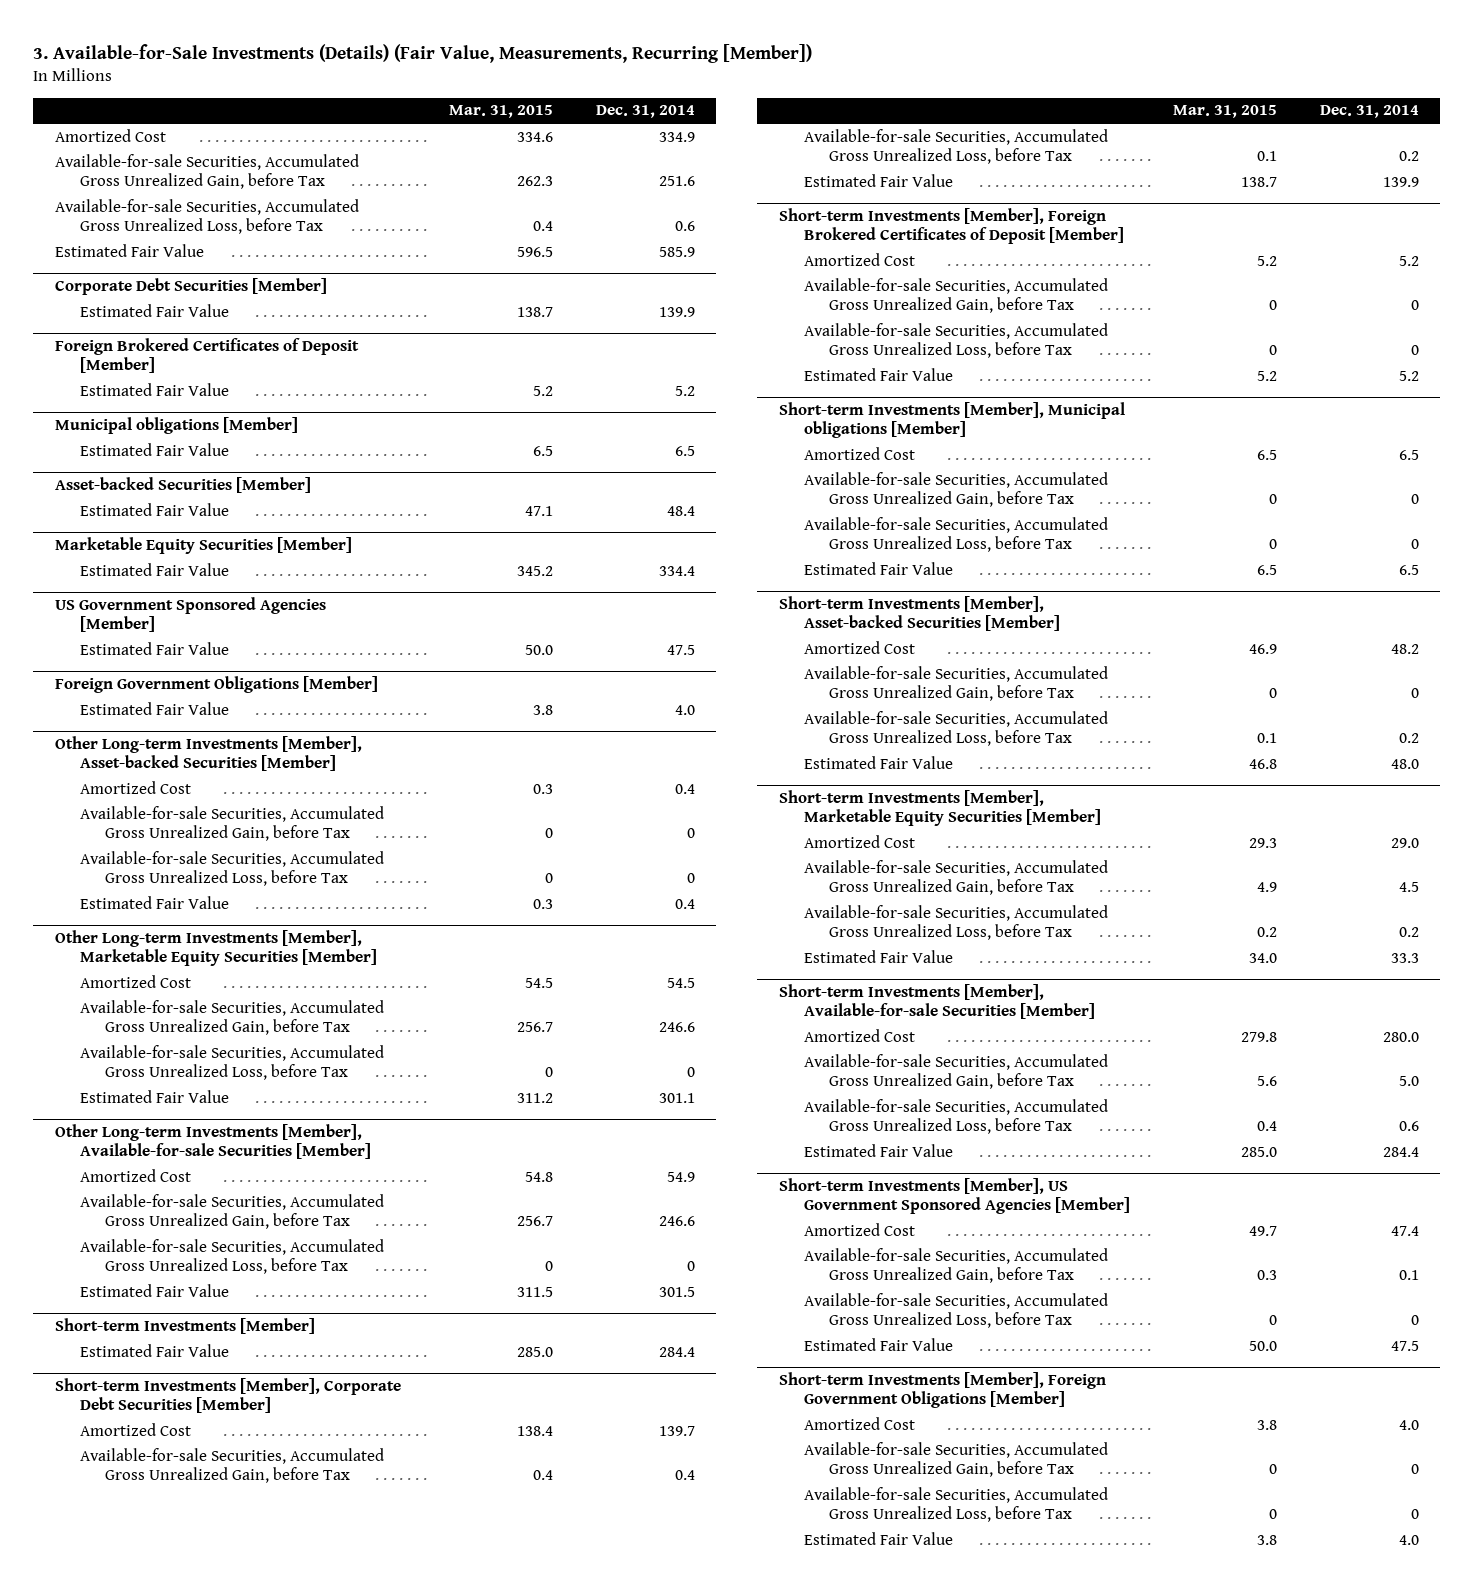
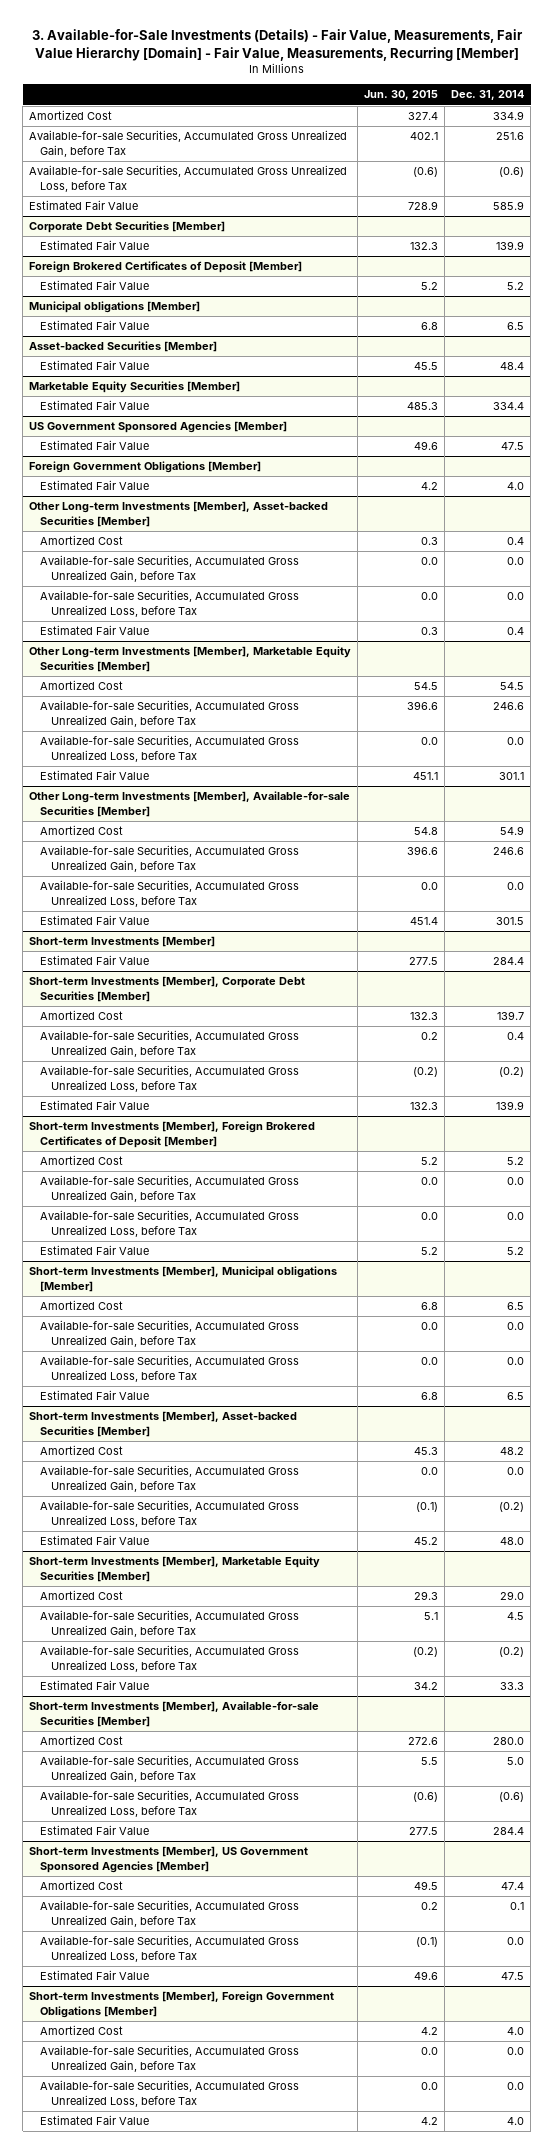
- 3. Available-for-Sale Investments (Details) (Fair Value, Measurements, Recurring [Member])
+ 3. Available-for-Sale Investments (Details) - Fair Value, Measurements, Fair Value Hierarchy [Domain] - Fair Value, Measurements, Recurring [Member]
- | Mar. 31, 2015 | Dec. 31, 2014
+ | Jun. 30, 2015 | Dec. 31, 2014
- Available-for-sale Securities, Accumulated Gross Unrealized Loss, before Tax | 0.4 | 0.6
+ Available-for-sale Securities, Accumulated Gross Unrealized Loss, before Tax | (0.6) | (0.6)
@ Other Long-term Investments [Member], Asset-backed Securities [Member]
- Available-for-sale Securities, Accumulated Gross Unrealized Gain, before Tax | 0 | 0
- Available-for-sale Securities, Accumulated Gross Unrealized Loss, before Tax | 0 | 0
+ Available-for-sale Securities, Accumulated Gross Unrealized Gain, before Tax | 0.0 | 0.0
+ Available-for-sale Securities, Accumulated Gross Unrealized Loss, before Tax | 0.0 | 0.0
@ Other Long-term Investments [Member], Marketable Equity Securities [Member]
- Available-for-sale Securities, Accumulated Gross Unrealized Loss, before Tax | 0 | 0
+ Available-for-sale Securities, Accumulated Gross Unrealized Loss, before Tax | 0.0 | 0.0
@ Other Long-term Investments [Member], Available-for-sale Securities [Member]
- Available-for-sale Securities, Accumulated Gross Unrealized Loss, before Tax | 0 | 0
+ Available-for-sale Securities, Accumulated Gross Unrealized Loss, before Tax | 0.0 | 0.0
@ Short-term Investments [Member], Corporate Debt Securities [Member]
- Available-for-sale Securities, Accumulated Gross Unrealized Loss, before Tax | 0.1 | 0.2
+ Available-for-sale Securities, Accumulated Gross Unrealized Loss, before Tax | (0.2) | (0.2)
@ Short-term Investments [Member], Foreign Brokered Certificates of Deposit [Member]
- Available-for-sale Securities, Accumulated Gross Unrealized Gain, before Tax | 0 | 0
- Available-for-sale Securities, Accumulated Gross Unrealized Loss, before Tax | 0 | 0
+ Available-for-sale Securities, Accumulated Gross Unrealized Gain, before Tax | 0.0 | 0.0
+ Available-for-sale Securities, Accumulated Gross Unrealized Loss, before Tax | 0.0 | 0.0
@ Short-term Investments [Member], Municipal obligations [Member]
- Available-for-sale Securities, Accumulated Gross Unrealized Gain, before Tax | 0 | 0
- Available-for-sale Securities, Accumulated Gross Unrealized Loss, before Tax | 0 | 0
+ Available-for-sale Securities, Accumulated Gross Unrealized Gain, before Tax | 0.0 | 0.0
+ Available-for-sale Securities, Accumulated Gross Unrealized Loss, before Tax | 0.0 | 0.0
@ Short-term Investments [Member], Asset-backed Securities [Member]
- Available-for-sale Securities, Accumulated Gross Unrealized Gain, before Tax | 0 | 0
- Available-for-sale Securities, Accumulated Gross Unrealized Loss, before Tax | 0.1 | 0.2
+ Available-for-sale Securities, Accumulated Gross Unrealized Gain, before Tax | 0.0 | 0.0
+ Available-for-sale Securities, Accumulated Gross Unrealized Loss, before Tax | (0.1) | (0.2)
@ Short-term Investments [Member], Marketable Equity Securities [Member]
- Available-for-sale Securities, Accumulated Gross Unrealized Loss, before Tax | 0.2 | 0.2
+ Available-for-sale Securities, Accumulated Gross Unrealized Loss, before Tax | (0.2) | (0.2)
@ Short-term Investments [Member], Available-for-sale Securities [Member]
- Available-for-sale Securities, Accumulated Gross Unrealized Loss, before Tax | 0.4 | 0.6
+ Available-for-sale Securities, Accumulated Gross Unrealized Loss, before Tax | (0.6) | (0.6)
@ Short-term Investments [Member], US Government Sponsored Agencies [Member]
- Available-for-sale Securities, Accumulated Gross Unrealized Loss, before Tax | 0 | 0
+ Available-for-sale Securities, Accumulated Gross Unrealized Loss, before Tax | (0.1) | 0.0
@ Short-term Investments [Member], Foreign Government Obligations [Member]
- Available-for-sale Securities, Accumulated Gross Unrealized Gain, before Tax | 0 | 0
- Available-for-sale Securities, Accumulated Gross Unrealized Loss, before Tax | 0 | 0
+ Available-for-sale Securities, Accumulated Gross Unrealized Gain, before Tax | 0.0 | 0.0
+ Available-for-sale Securities, Accumulated Gross Unrealized Loss, before Tax | 0.0 | 0.0

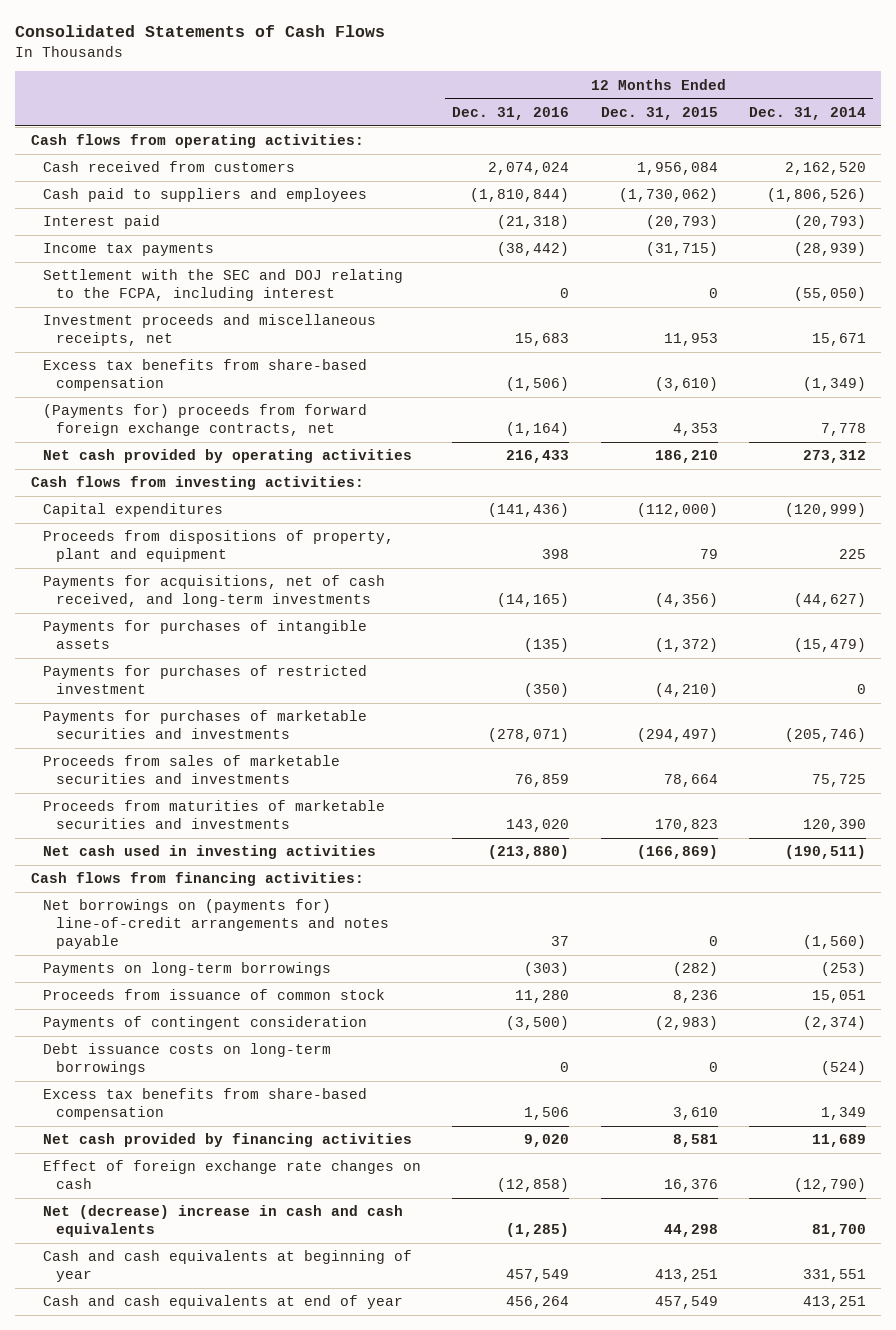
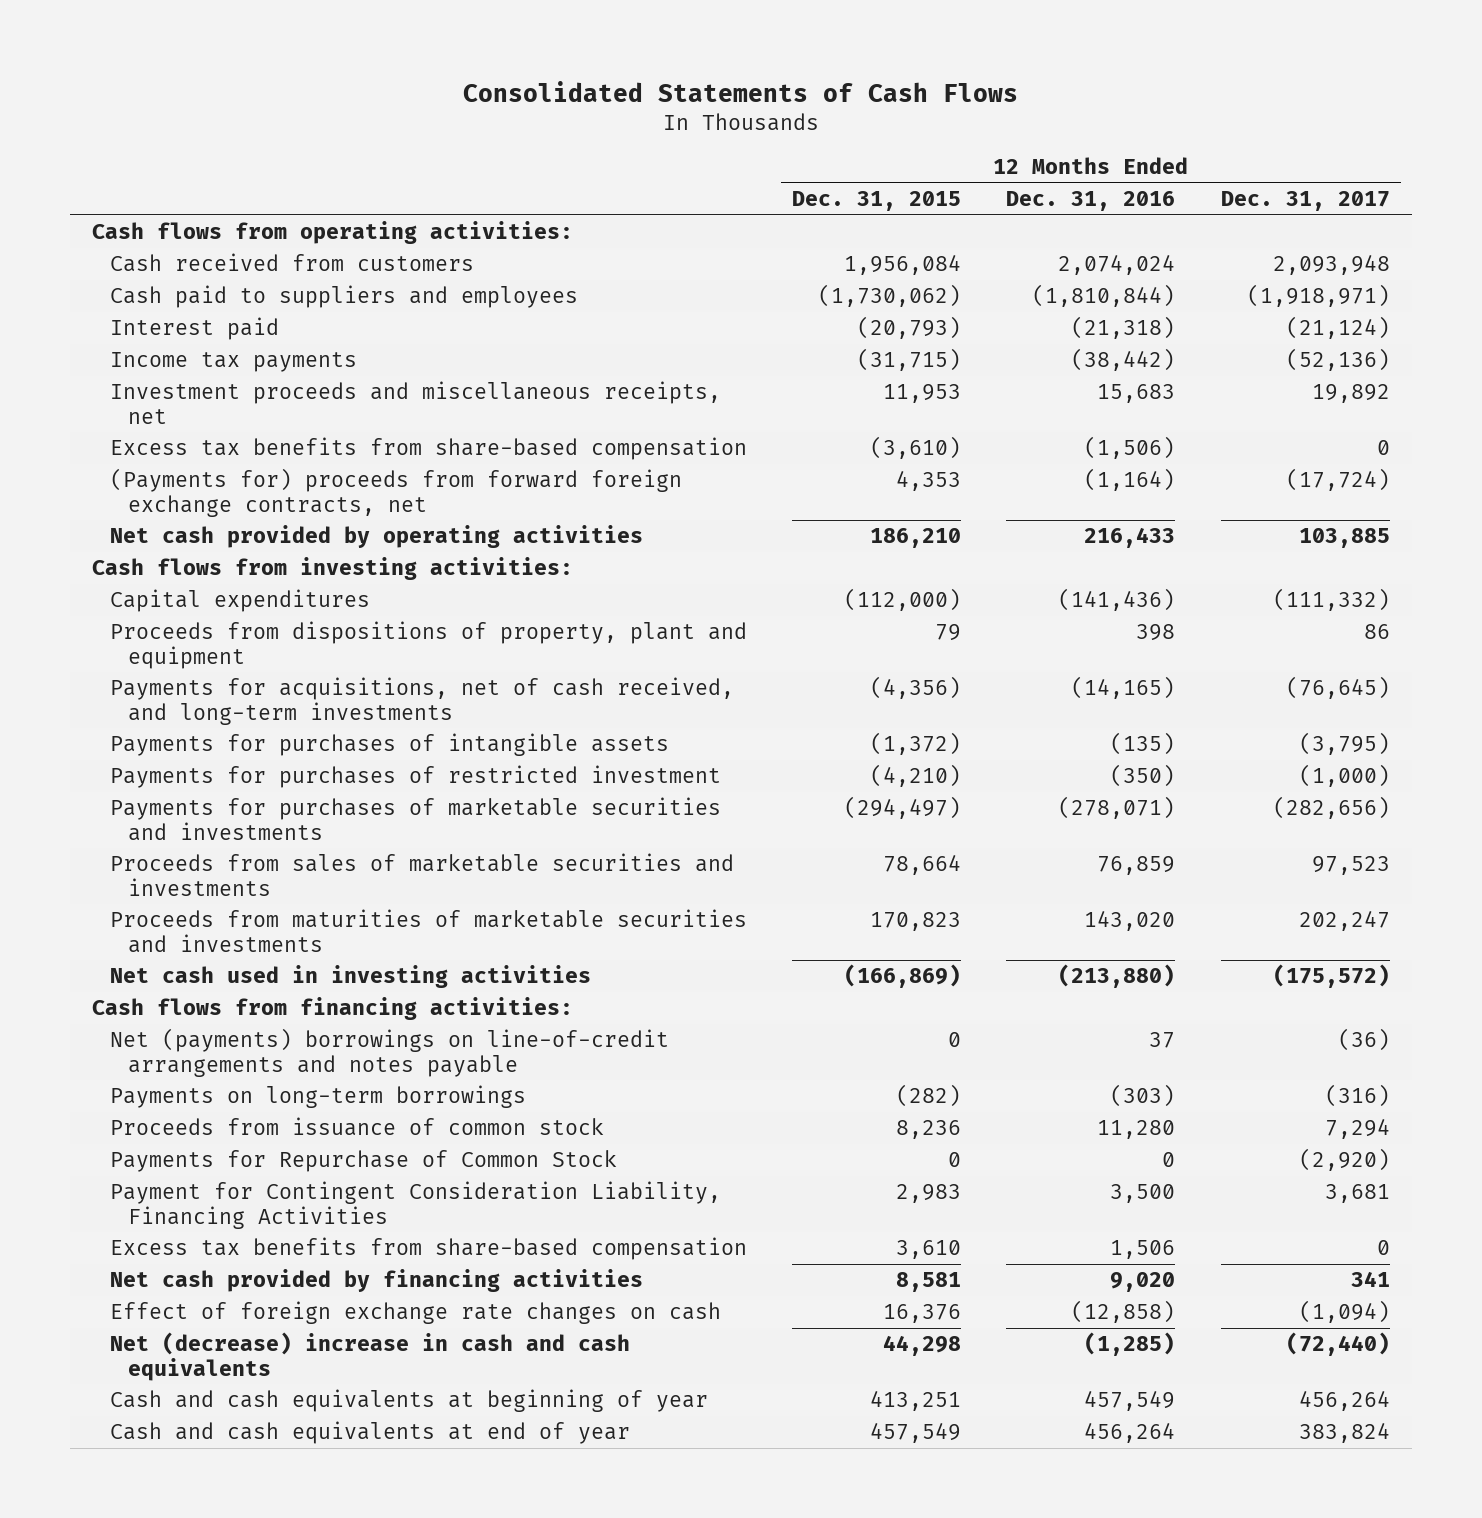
- | 12 Months Ended Dec. 31, 2016 | 12 Months Ended Dec. 31, 2015 | 12 Months Ended Dec. 31, 2014
+ | 12 Months Ended Dec. 31, 2015 | 12 Months Ended Dec. 31, 2016 | 12 Months Ended Dec. 31, 2017
- Settlement with the SEC and DOJ relating to the FCPA, including interest | 0 | 0 | (55,050)
- Net borrowings on (payments for) line-of-credit arrangements and notes payable | 37 | 0 | (1,560)
+ Net (payments) borrowings on line-of-credit arrangements and notes payable | 0 | 37 | (36)
- Payments of contingent consideration | (3,500) | (2,983) | (2,374)
- Debt issuance costs on long-term borrowings | 0 | 0 | (524)
+ Payments for Repurchase of Common Stock | 0 | 0 | (2,920)
+ Payment for Contingent Consideration Liability, Financing Activities | 2,983 | 3,500 | 3,681

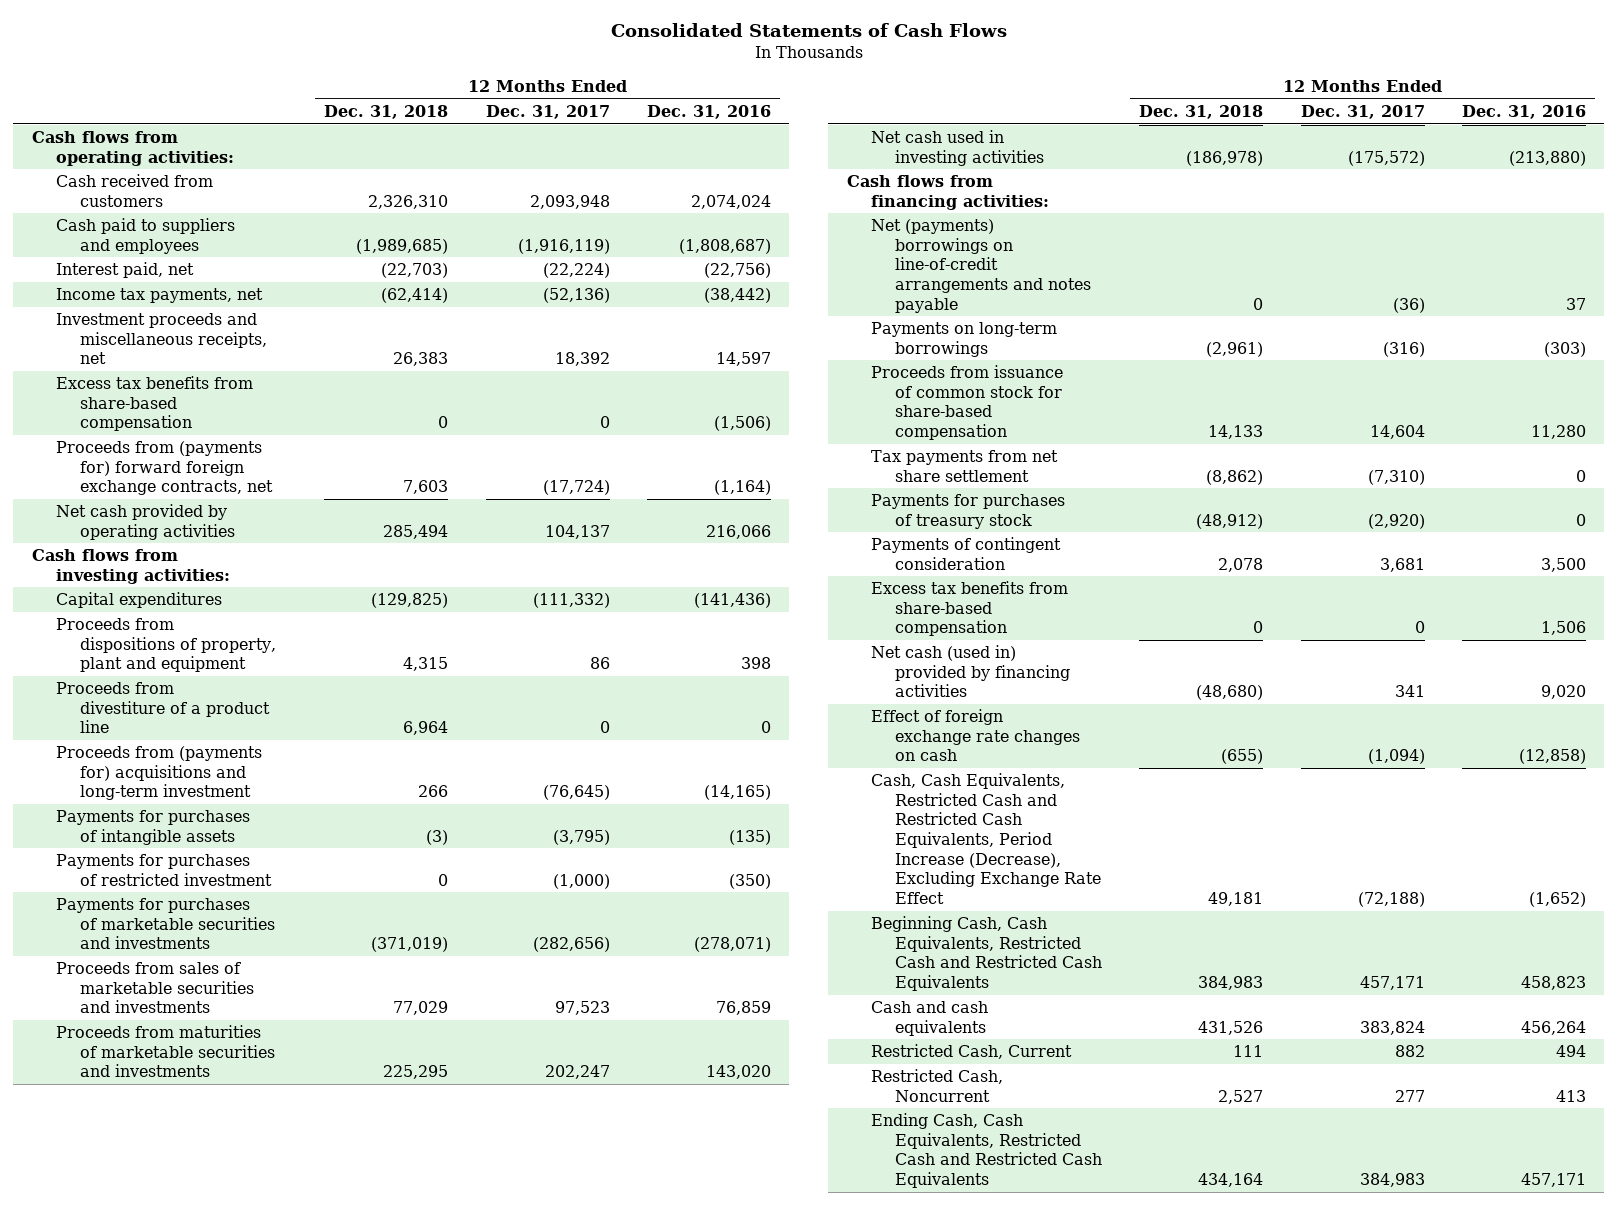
- | 12 Months Ended Dec. 31, 2015 | 12 Months Ended Dec. 31, 2016 | 12 Months Ended Dec. 31, 2017
+ | 12 Months Ended Dec. 31, 2018 | 12 Months Ended Dec. 31, 2017 | 12 Months Ended Dec. 31, 2016
- Cash paid to suppliers and employees | (1,730,062) | (1,810,844) | (1,918,971)
- Interest paid | (20,793) | (21,318) | (21,124)
- Income tax payments | (31,715) | (38,442) | (52,136)
- Investment proceeds and miscellaneous receipts, net | 11,953 | 15,683 | 19,892
+ Cash paid to suppliers and employees | (1,989,685) | (1,916,119) | (1,808,687)
+ Interest paid, net | (22,703) | (22,224) | (22,756)
+ Income tax payments, net | (62,414) | (52,136) | (38,442)
+ Investment proceeds and miscellaneous receipts, net | 26,383 | 18,392 | 14,597
- (Payments for) proceeds from forward foreign exchange contracts, net | 4,353 | (1,164) | (17,724)
- Net cash provided by operating activities | 186,210 | 216,433 | 103,885
+ Proceeds from (payments for) forward foreign exchange contracts, net | 7,603 | (17,724) | (1,164)
+ Net cash provided by operating activities | 285,494 | 104,137 | 216,066
- Payments for acquisitions, net of cash received, and long-term investments | (4,356) | (14,165) | (76,645)
+ Proceeds from divestiture of a product line | 6,964 | 0 | 0
+ Proceeds from (payments for) acquisitions and long-term investment | 266 | (76,645) | (14,165)
- Proceeds from issuance of common stock | 8,236 | 11,280 | 7,294
- Payments for Repurchase of Common Stock | 0 | 0 | (2,920)
- Payment for Contingent Consideration Liability, Financing Activities | 2,983 | 3,500 | 3,681
+ Proceeds from issuance of common stock for share-based compensation | 14,133 | 14,604 | 11,280
+ Tax payments from net share settlement | (8,862) | (7,310) | 0
+ Payments for purchases of treasury stock | (48,912) | (2,920) | 0
+ Payments of contingent consideration | 2,078 | 3,681 | 3,500
- Net cash provided by financing activities | 8,581 | 9,020 | 341
+ Net cash (used in) provided by financing activities | (48,680) | 341 | 9,020
- Net (decrease) increase in cash and cash equivalents | 44,298 | (1,285) | (72,440)
- Cash and cash equivalents at beginning of year | 413,251 | 457,549 | 456,264
- Cash and cash equivalents at end of year | 457,549 | 456,264 | 383,824
+ Cash, Cash Equivalents, Restricted Cash and Restricted Cash Equivalents, Period Increase (Decrease), Excluding Exchange Rate Effect | 49,181 | (72,188) | (1,652)
+ Beginning Cash, Cash Equivalents, Restricted Cash and Restricted Cash Equivalents | 384,983 | 457,171 | 458,823
+ Cash and cash equivalents | 431,526 | 383,824 | 456,264
+ Restricted Cash, Current | 111 | 882 | 494
+ Restricted Cash, Noncurrent | 2,527 | 277 | 413
+ Ending Cash, Cash Equivalents, Restricted Cash and Restricted Cash Equivalents | 434,164 | 384,983 | 457,171

